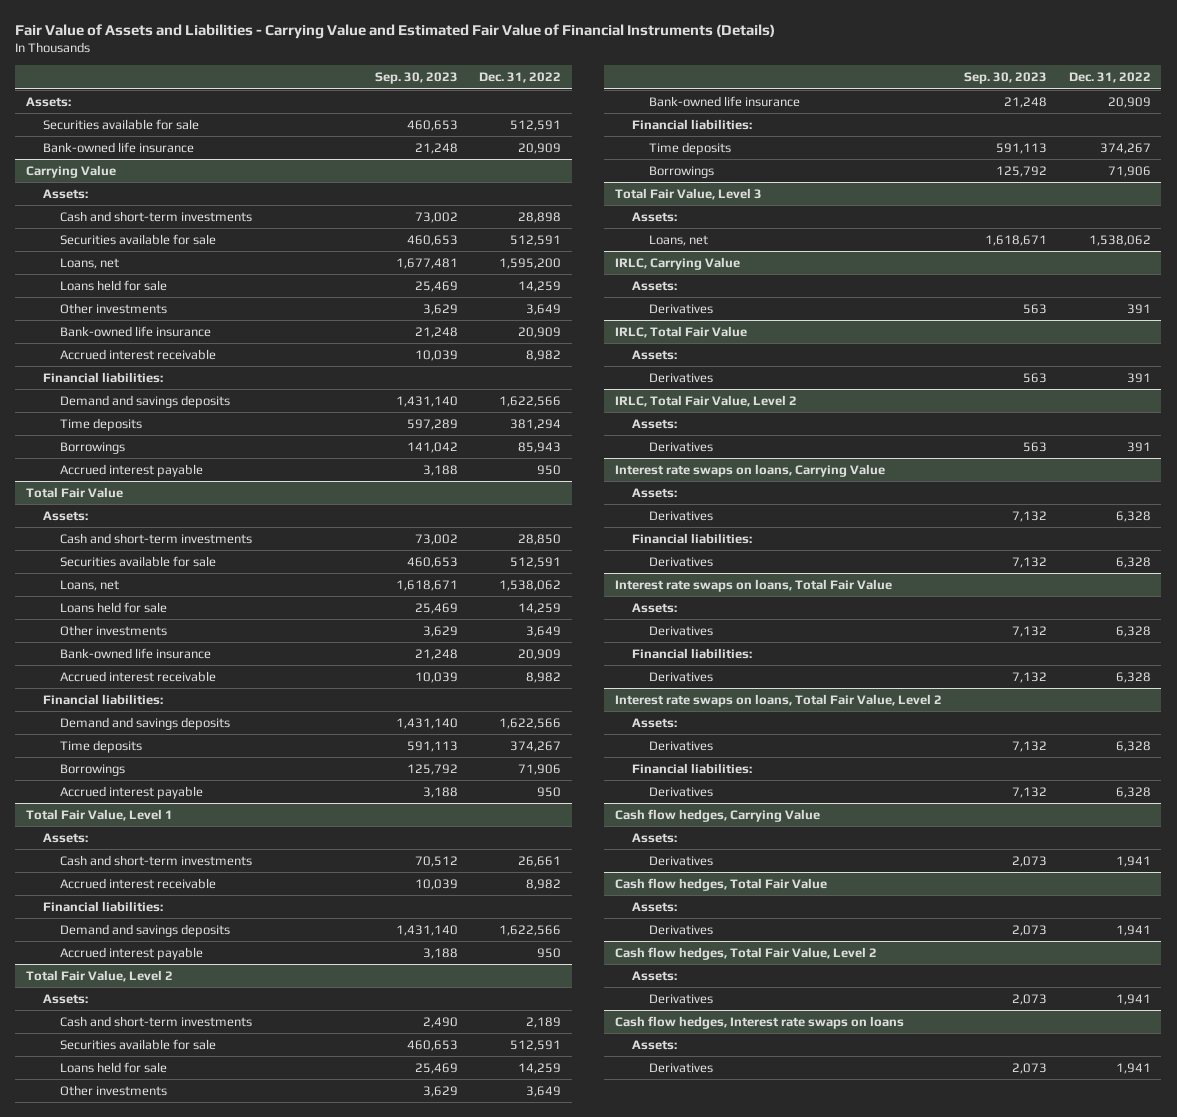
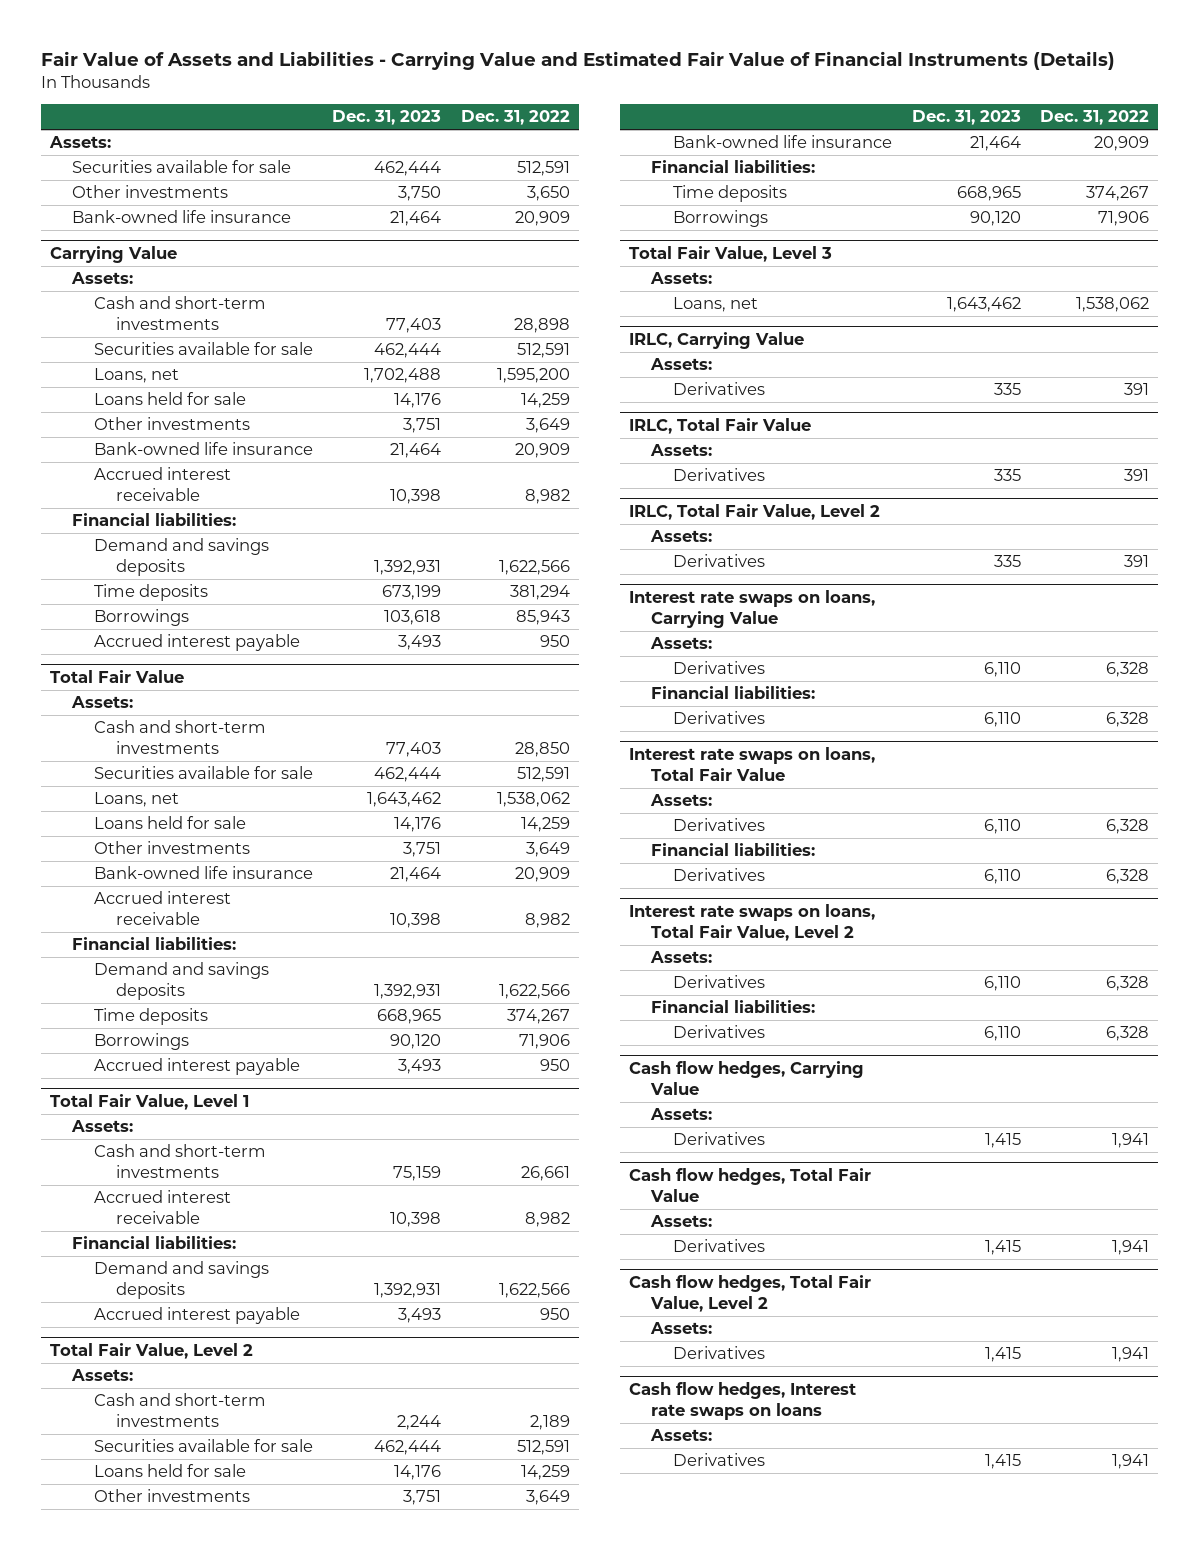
- | Sep. 30, 2023 | Dec. 31, 2022
+ | Dec. 31, 2023 | Dec. 31, 2022
+ Other investments | 3,750 | 3,650

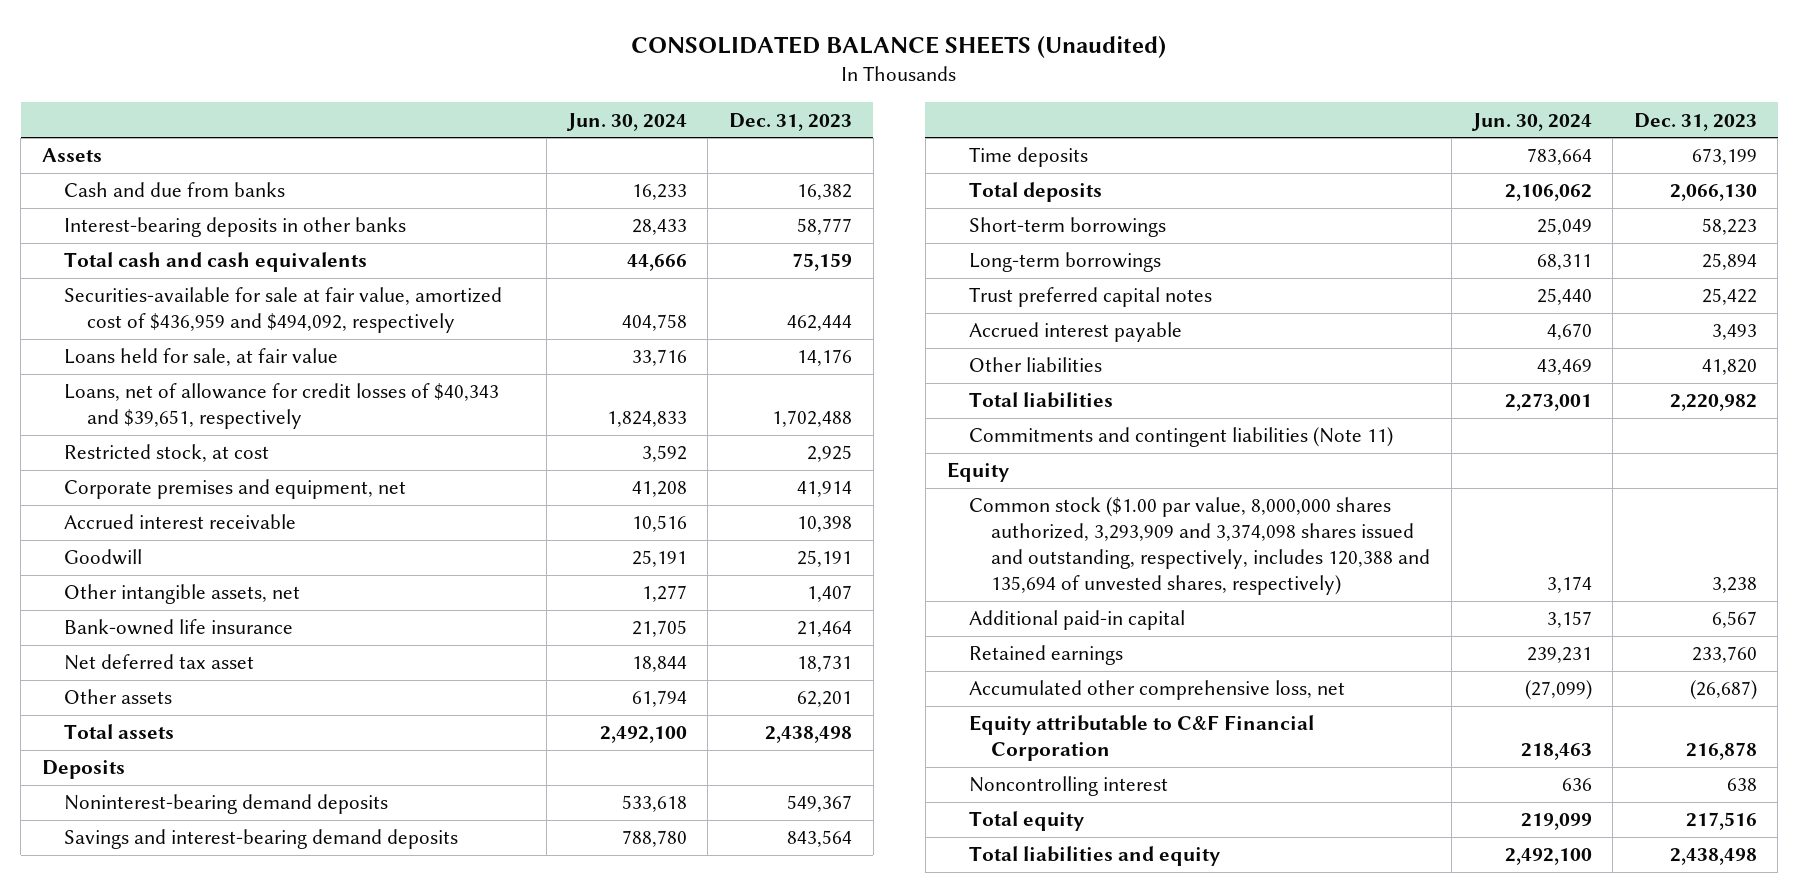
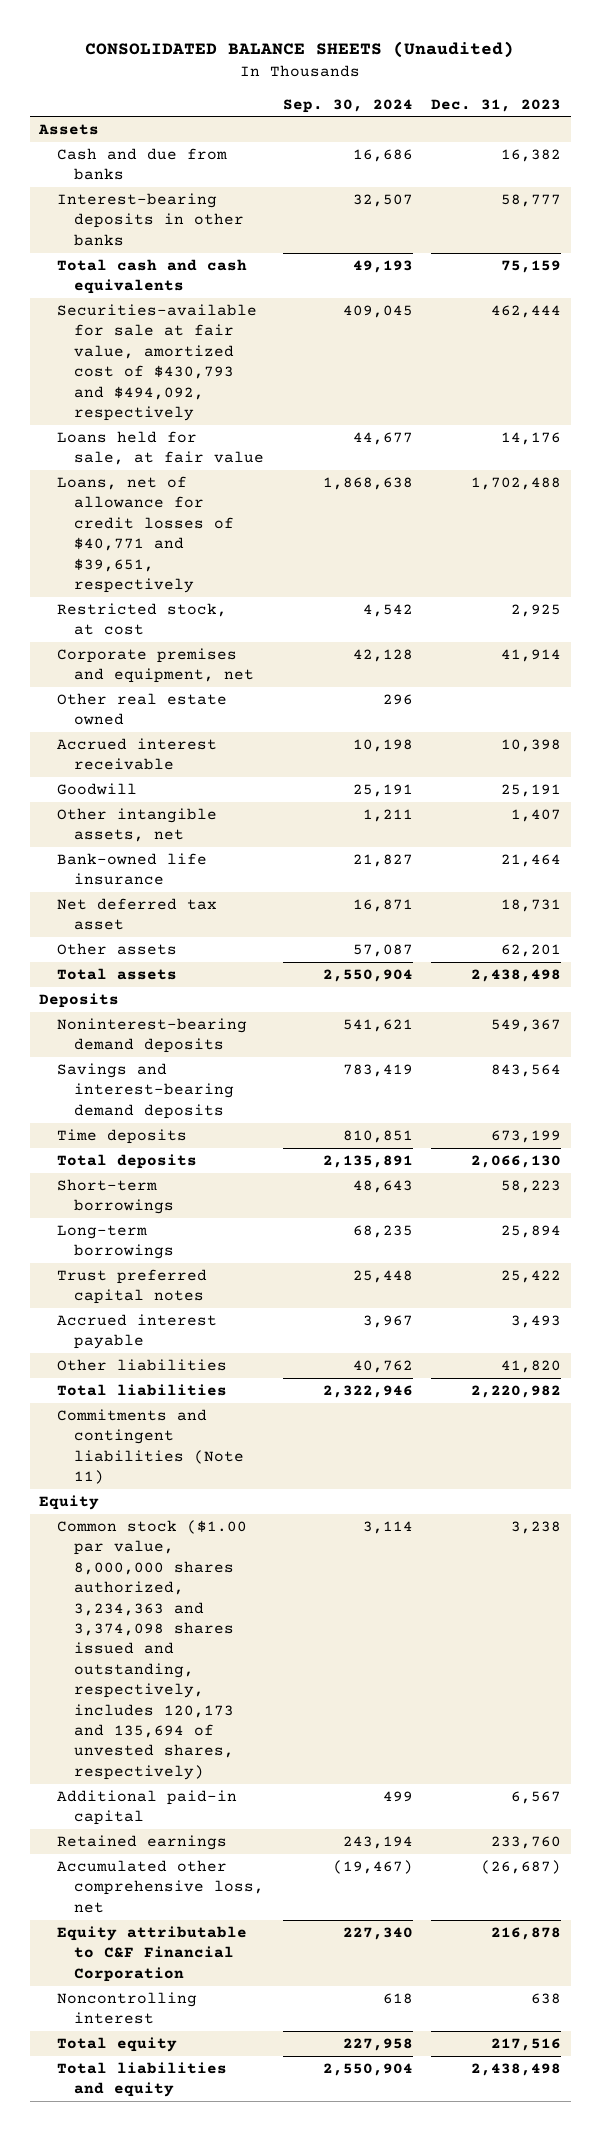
- | Jun. 30, 2024 | Dec. 31, 2023
+ | Sep. 30, 2024 | Dec. 31, 2023
- Securities-available for sale at fair value, amortized cost of $436,959 and $494,092, respectively | 404,758 | 462,444
+ Securities-available for sale at fair value, amortized cost of $430,793 and $494,092, respectively | 409,045 | 462,444
- Loans, net of allowance for credit losses of $40,343 and $39,651, respectively | 1,824,833 | 1,702,488
+ Loans, net of allowance for credit losses of $40,771 and $39,651, respectively | 1,868,638 | 1,702,488
+ Other real estate owned | 296 |
- Common stock ($1.00 par value, 8,000,000 shares authorized, 3,293,909 and 3,374,098 shares issued and outstanding, respectively, includes 120,388 and 135,694 of unvested shares, respectively) | 3,174 | 3,238
+ Common stock ($1.00 par value, 8,000,000 shares authorized, 3,234,363 and 3,374,098 shares issued and outstanding, respectively, includes 120,173 and 135,694 of unvested shares, respectively) | 3,114 | 3,238

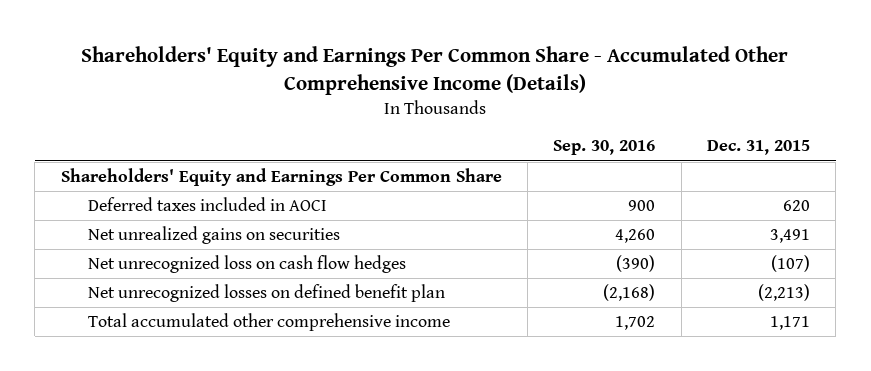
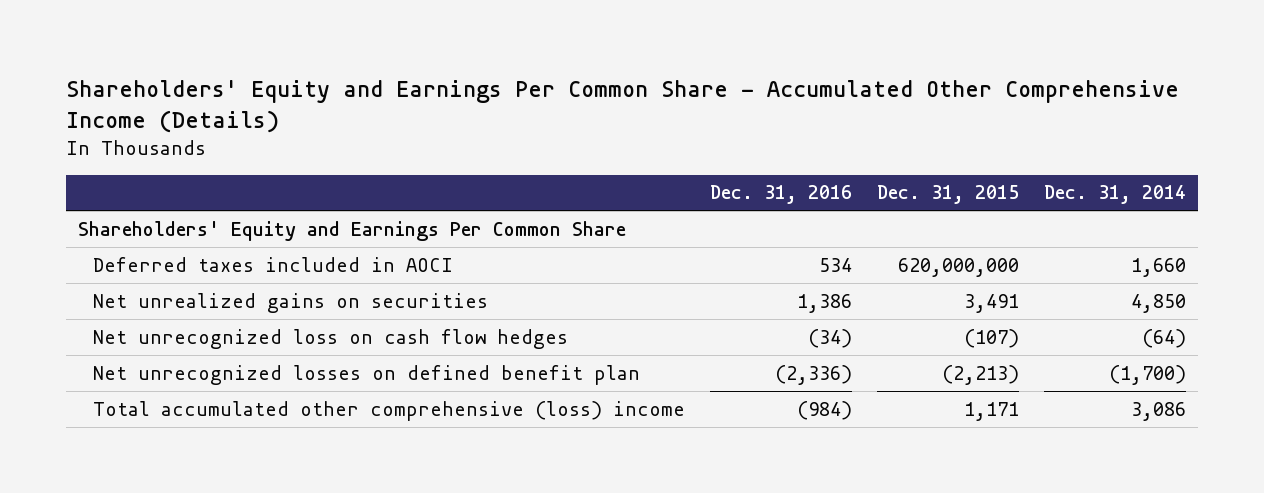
- | Sep. 30, 2016 | Dec. 31, 2015
+ | Dec. 31, 2016 | Dec. 31, 2015 | Dec. 31, 2014
- Deferred taxes included in AOCI | 900 | 620
+ Deferred taxes included in AOCI | 534 | 620,000,000 | 1,660
- Total accumulated other comprehensive income | 1,702 | 1,171
+ Total accumulated other comprehensive (loss) income | (984) | 1,171 | 3,086

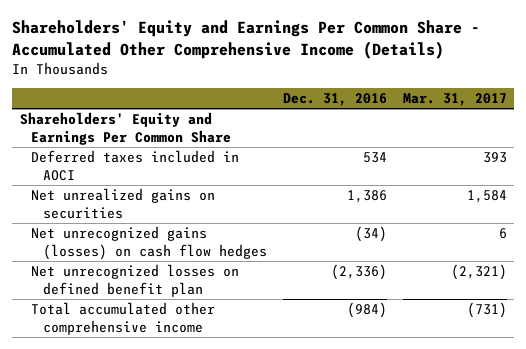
- | Dec. 31, 2016 | Dec. 31, 2015 | Dec. 31, 2014
+ | Dec. 31, 2016 | Mar. 31, 2017
- Net unrecognized loss on cash flow hedges | (34) | (107) | (64)
+ Net unrecognized gains (losses) on cash flow hedges | (34) | 6
- Total accumulated other comprehensive (loss) income | (984) | 1,171 | 3,086
+ Total accumulated other comprehensive income | (984) | (731)

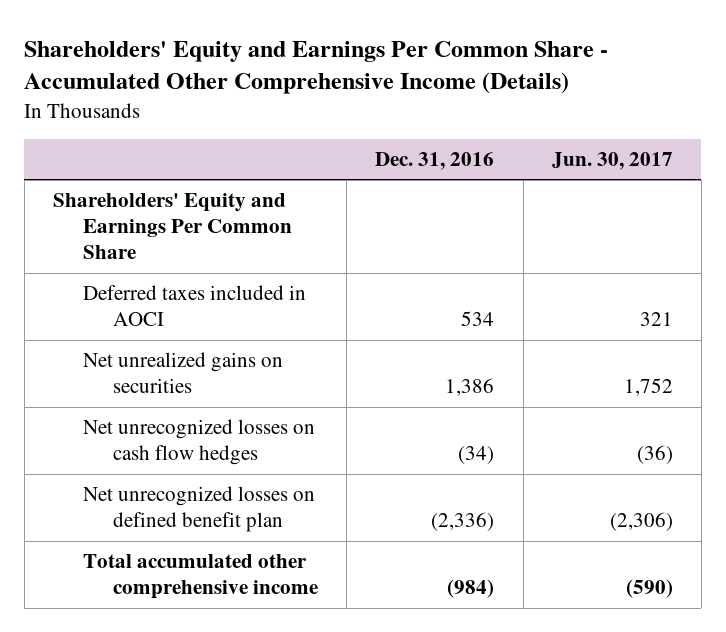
- | Dec. 31, 2016 | Mar. 31, 2017
+ | Dec. 31, 2016 | Jun. 30, 2017
- Net unrecognized gains (losses) on cash flow hedges | (34) | 6
+ Net unrecognized losses on cash flow hedges | (34) | (36)

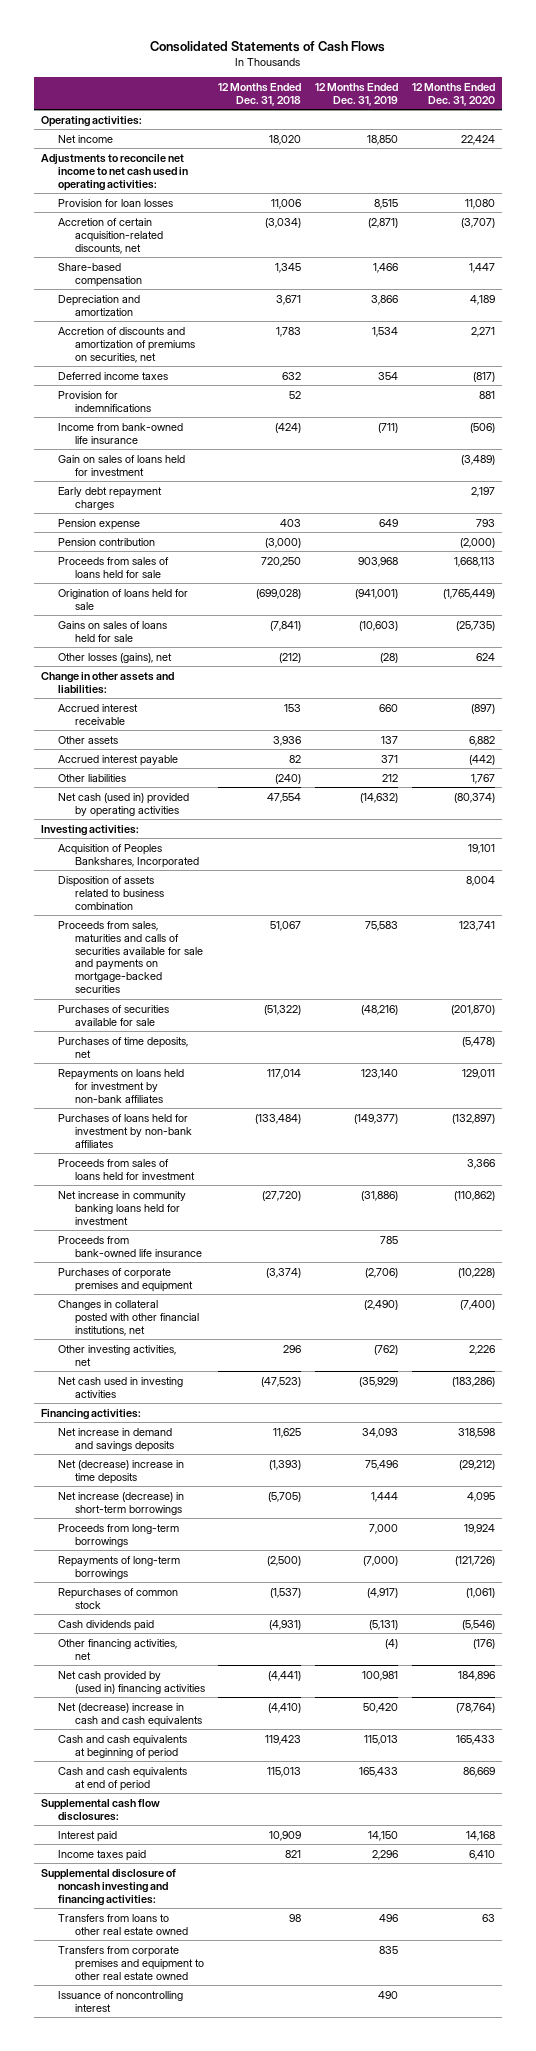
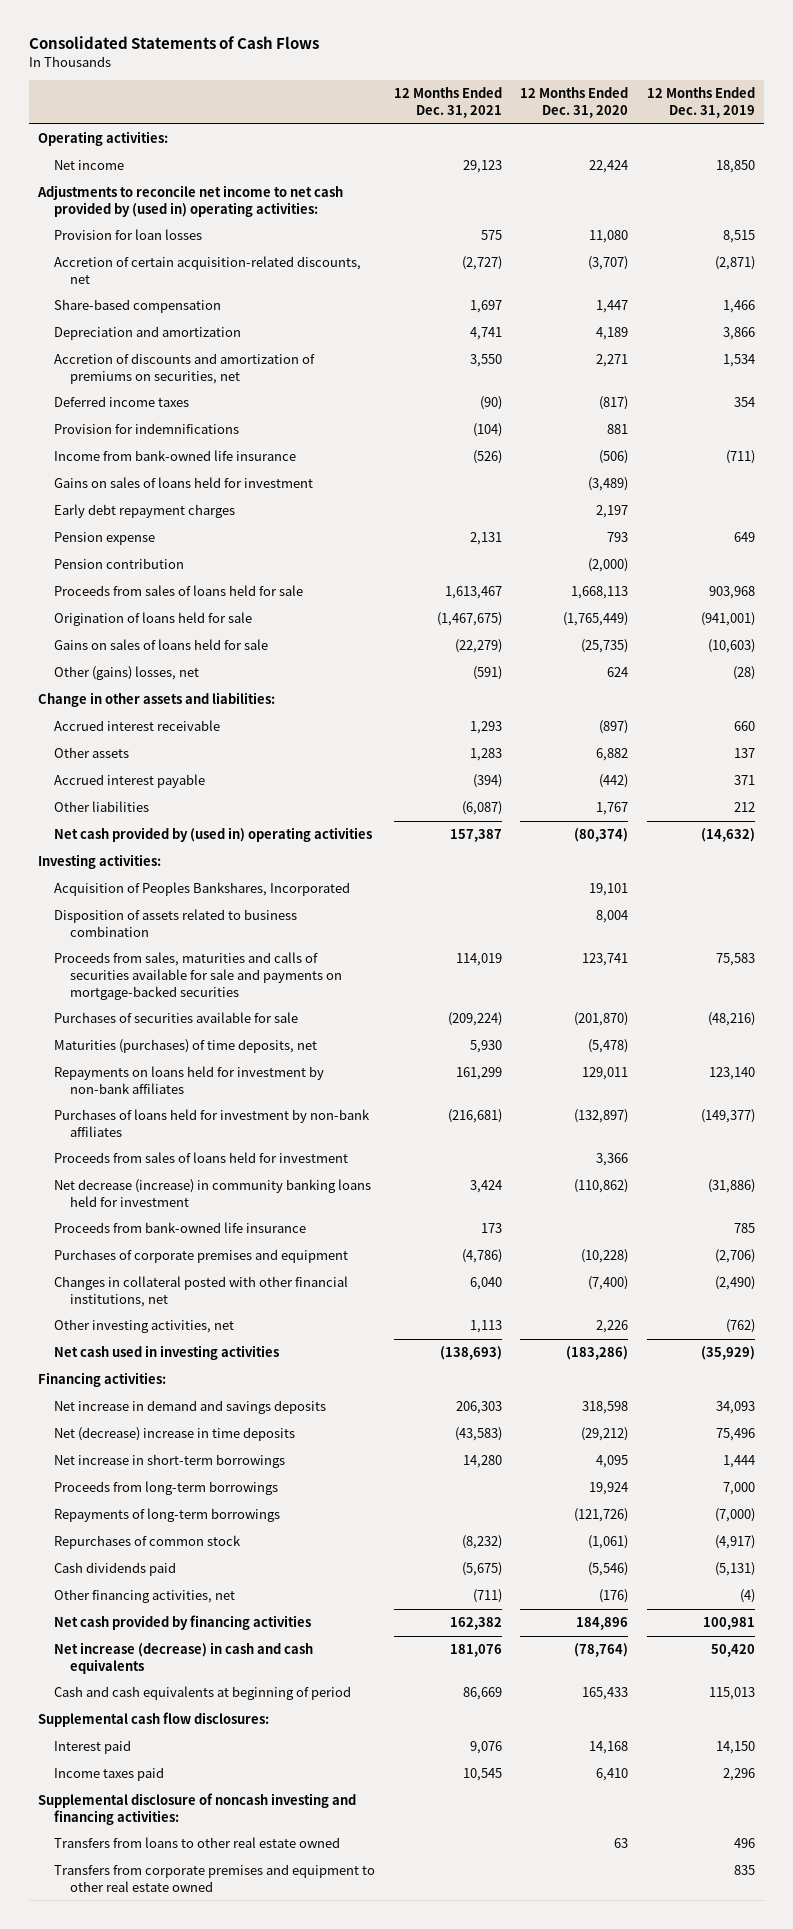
- | 12 Months Ended Dec. 31, 2018 | 12 Months Ended Dec. 31, 2019 | 12 Months Ended Dec. 31, 2020
+ | 12 Months Ended Dec. 31, 2021 | 12 Months Ended Dec. 31, 2020 | 12 Months Ended Dec. 31, 2019
- Adjustments to reconcile net income to net cash used in operating activities:
+ Adjustments to reconcile net income to net cash provided by (used in) operating activities:
- Gain on sales of loans held for investment | | | (3,489)
+ Gains on sales of loans held for investment | | (3,489) |
- Other losses (gains), net | (212) | (28) | 624
+ Other (gains) losses, net | (591) | 624 | (28)
- Net cash (used in) provided by operating activities | 47,554 | (14,632) | (80,374)
+ Net cash provided by (used in) operating activities | 157,387 | (80,374) | (14,632)
- Purchases of time deposits, net | | | (5,478)
+ Maturities (purchases) of time deposits, net | 5,930 | (5,478) |
- Net increase in community banking loans held for investment | (27,720) | (31,886) | (110,862)
+ Net decrease (increase) in community banking loans held for investment | 3,424 | (110,862) | (31,886)
- Net increase (decrease) in short-term borrowings | (5,705) | 1,444 | 4,095
+ Net increase in short-term borrowings | 14,280 | 4,095 | 1,444
- Net cash provided by (used in) financing activities | (4,441) | 100,981 | 184,896
- Net (decrease) increase in cash and cash equivalents | (4,410) | 50,420 | (78,764)
+ Net cash provided by financing activities | 162,382 | 184,896 | 100,981
+ Net increase (decrease) in cash and cash equivalents | 181,076 | (78,764) | 50,420
- Cash and cash equivalents at end of period | 115,013 | 165,433 | 86,669
- Issuance of noncontrolling interest | | 490 |

